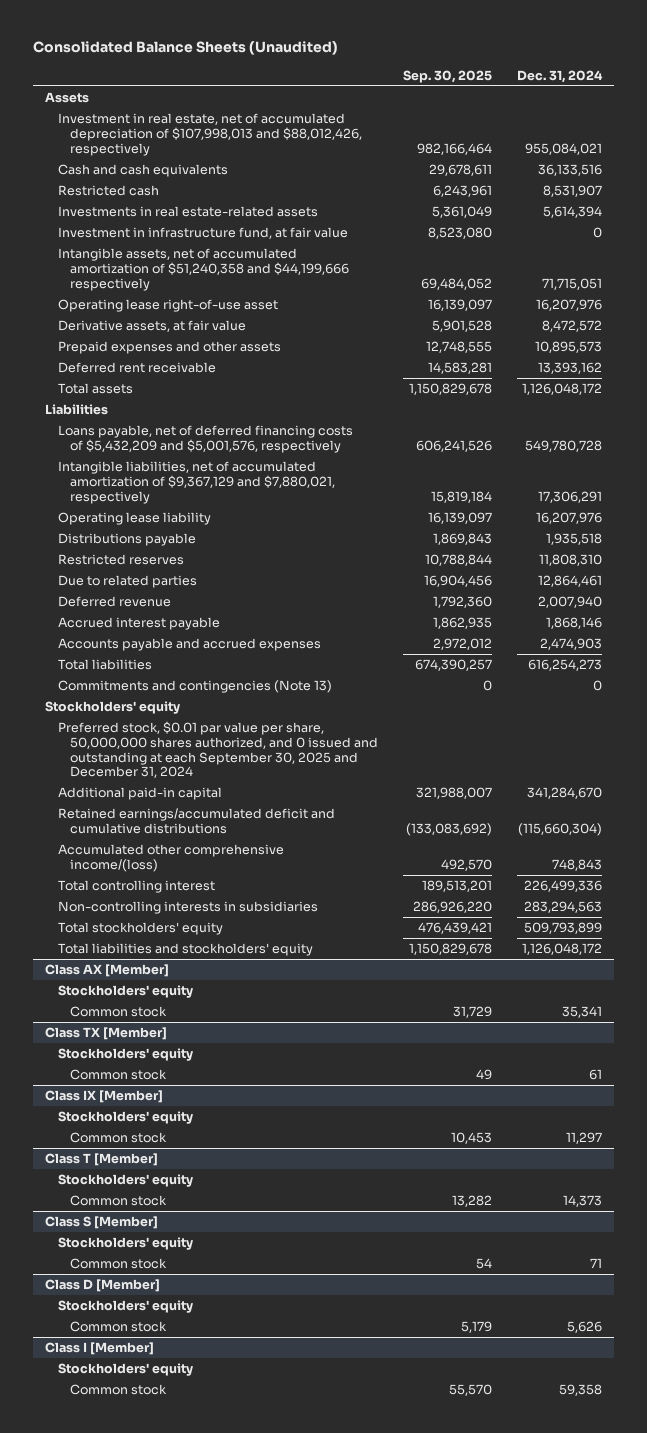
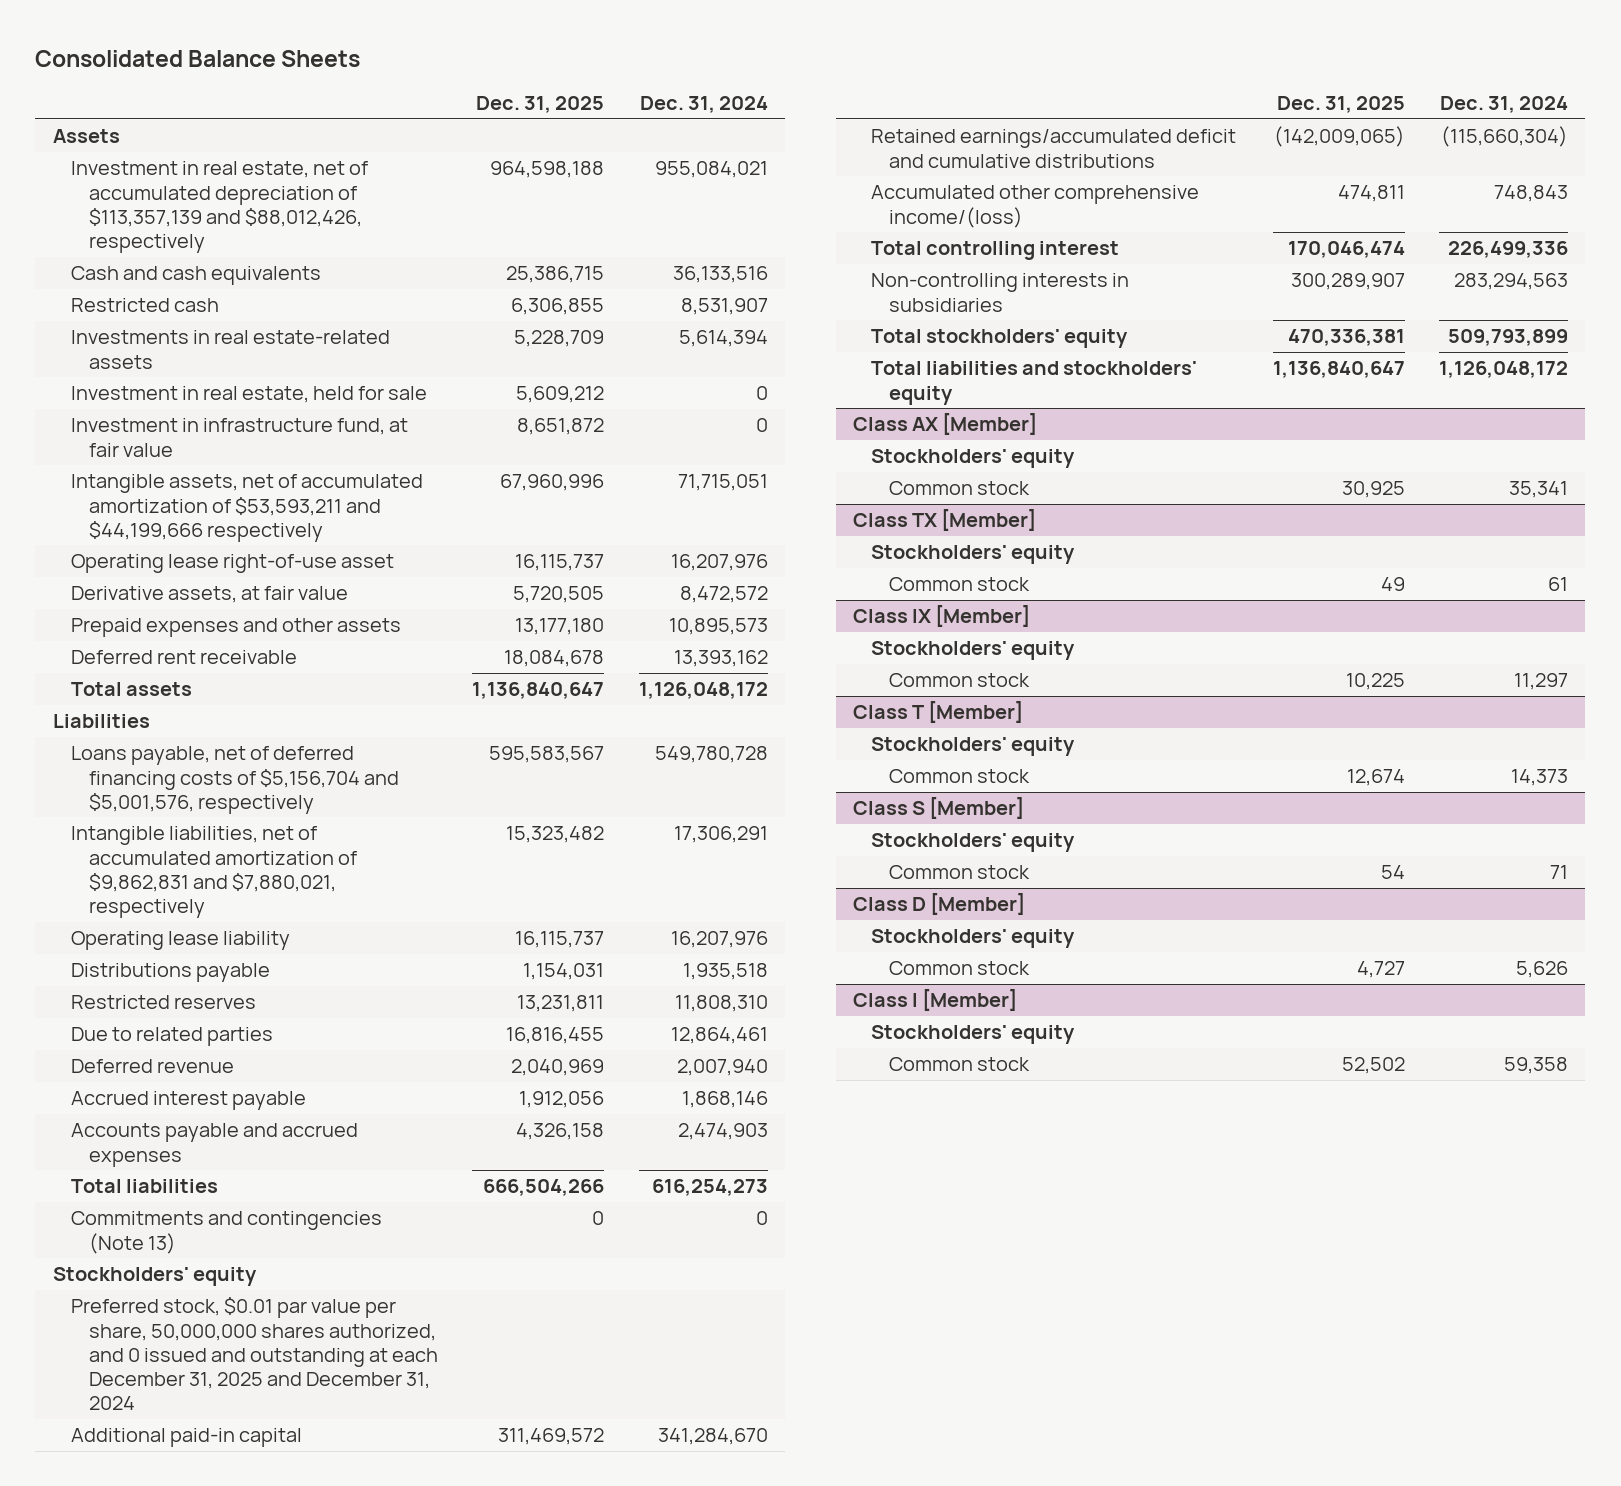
- Consolidated Balance Sheets (Unaudited)
+ Consolidated Balance Sheets
- | Sep. 30, 2025 | Dec. 31, 2024
+ | Dec. 31, 2025 | Dec. 31, 2024
- Investment in real estate, net of accumulated depreciation of $107,998,013 and $88,012,426, respectively | 982,166,464 | 955,084,021
+ Investment in real estate, net of accumulated depreciation of $113,357,139 and $88,012,426, respectively | 964,598,188 | 955,084,021
+ Investment in real estate, held for sale | 5,609,212 | 0
- Intangible assets, net of accumulated amortization of $51,240,358 and $44,199,666 respectively | 69,484,052 | 71,715,051
+ Intangible assets, net of accumulated amortization of $53,593,211 and $44,199,666 respectively | 67,960,996 | 71,715,051
- Loans payable, net of deferred financing costs of $5,432,209 and $5,001,576, respectively | 606,241,526 | 549,780,728
- Intangible liabilities, net of accumulated amortization of $9,367,129 and $7,880,021, respectively | 15,819,184 | 17,306,291
+ Loans payable, net of deferred financing costs of $5,156,704 and $5,001,576, respectively | 595,583,567 | 549,780,728
+ Intangible liabilities, net of accumulated amortization of $9,862,831 and $7,880,021, respectively | 15,323,482 | 17,306,291
- Preferred stock, $0.01 par value per share, 50,000,000 shares authorized, and 0 issued and outstanding at each September 30, 2025 and December 31, 2024
+ Preferred stock, $0.01 par value per share, 50,000,000 shares authorized, and 0 issued and outstanding at each December 31, 2025 and December 31, 2024

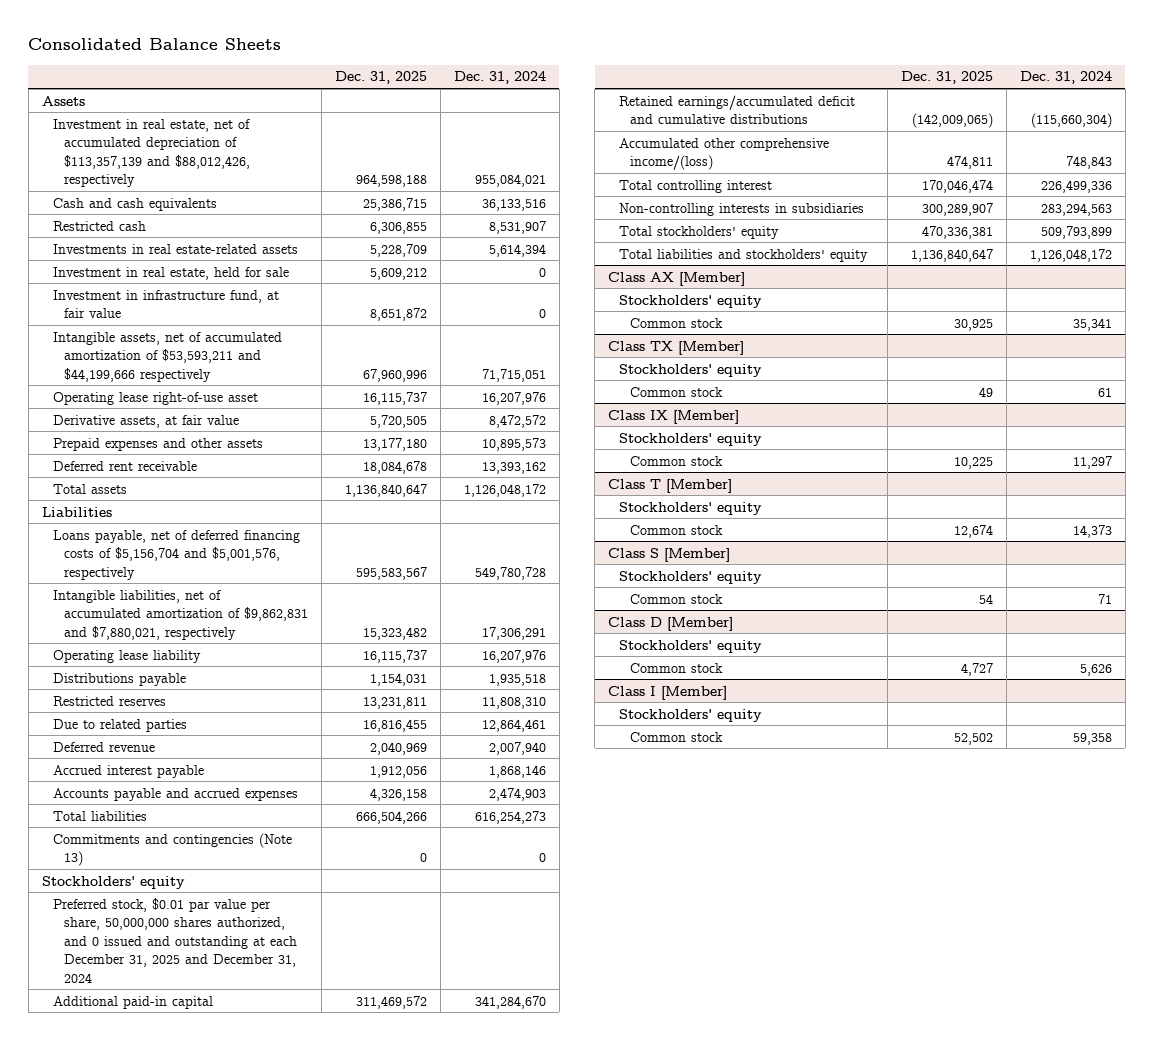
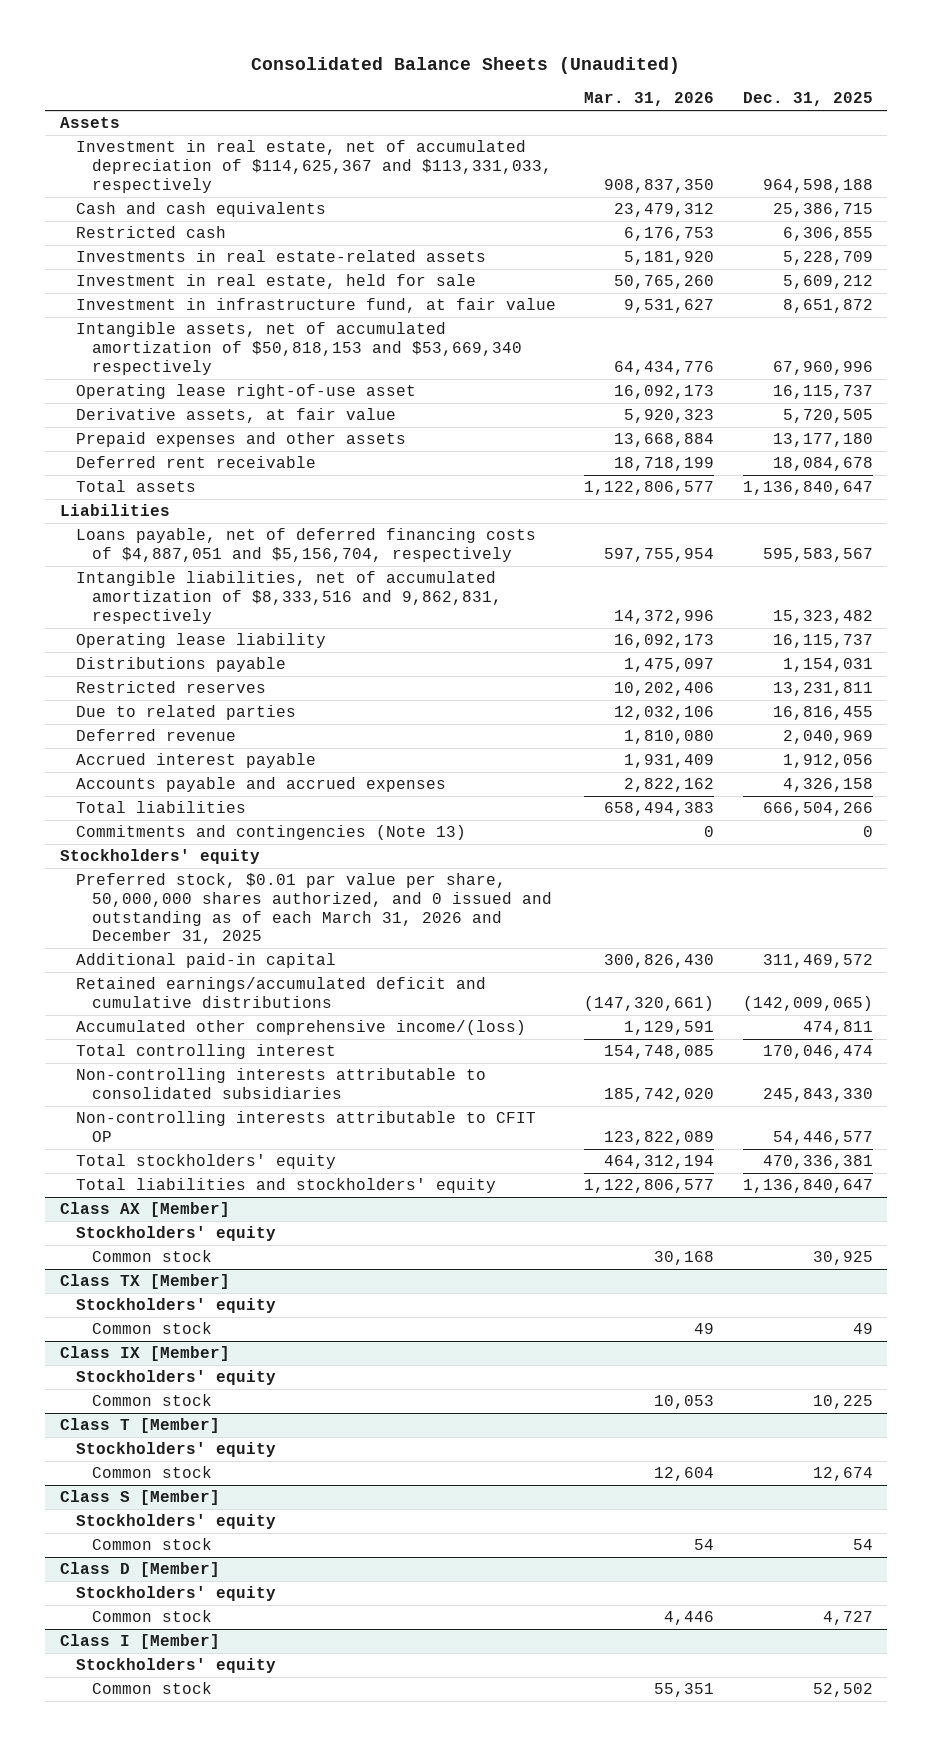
- Consolidated Balance Sheets
+ Consolidated Balance Sheets (Unaudited)
- | Dec. 31, 2025 | Dec. 31, 2024
+ | Mar. 31, 2026 | Dec. 31, 2025
- Investment in real estate, net of accumulated depreciation of $113,357,139 and $88,012,426, respectively | 964,598,188 | 955,084,021
+ Investment in real estate, net of accumulated depreciation of $114,625,367 and $113,331,033, respectively | 908,837,350 | 964,598,188
- Intangible assets, net of accumulated amortization of $53,593,211 and $44,199,666 respectively | 67,960,996 | 71,715,051
+ Intangible assets, net of accumulated amortization of $50,818,153 and $53,669,340 respectively | 64,434,776 | 67,960,996
- Loans payable, net of deferred financing costs of $5,156,704 and $5,001,576, respectively | 595,583,567 | 549,780,728
- Intangible liabilities, net of accumulated amortization of $9,862,831 and $7,880,021, respectively | 15,323,482 | 17,306,291
+ Loans payable, net of deferred financing costs of $4,887,051 and $5,156,704, respectively | 597,755,954 | 595,583,567
+ Intangible liabilities, net of accumulated amortization of $8,333,516 and 9,862,831, respectively | 14,372,996 | 15,323,482
- Preferred stock, $0.01 par value per share, 50,000,000 shares authorized, and 0 issued and outstanding at each December 31, 2025 and December 31, 2024
+ Preferred stock, $0.01 par value per share, 50,000,000 shares authorized, and 0 issued and outstanding as of each March 31, 2026 and December 31, 2025
- Non-controlling interests in subsidiaries | 300,289,907 | 283,294,563
+ Non-controlling interests attributable to consolidated subsidiaries | 185,742,020 | 245,843,330
+ Non-controlling interests attributable to CFIT OP | 123,822,089 | 54,446,577

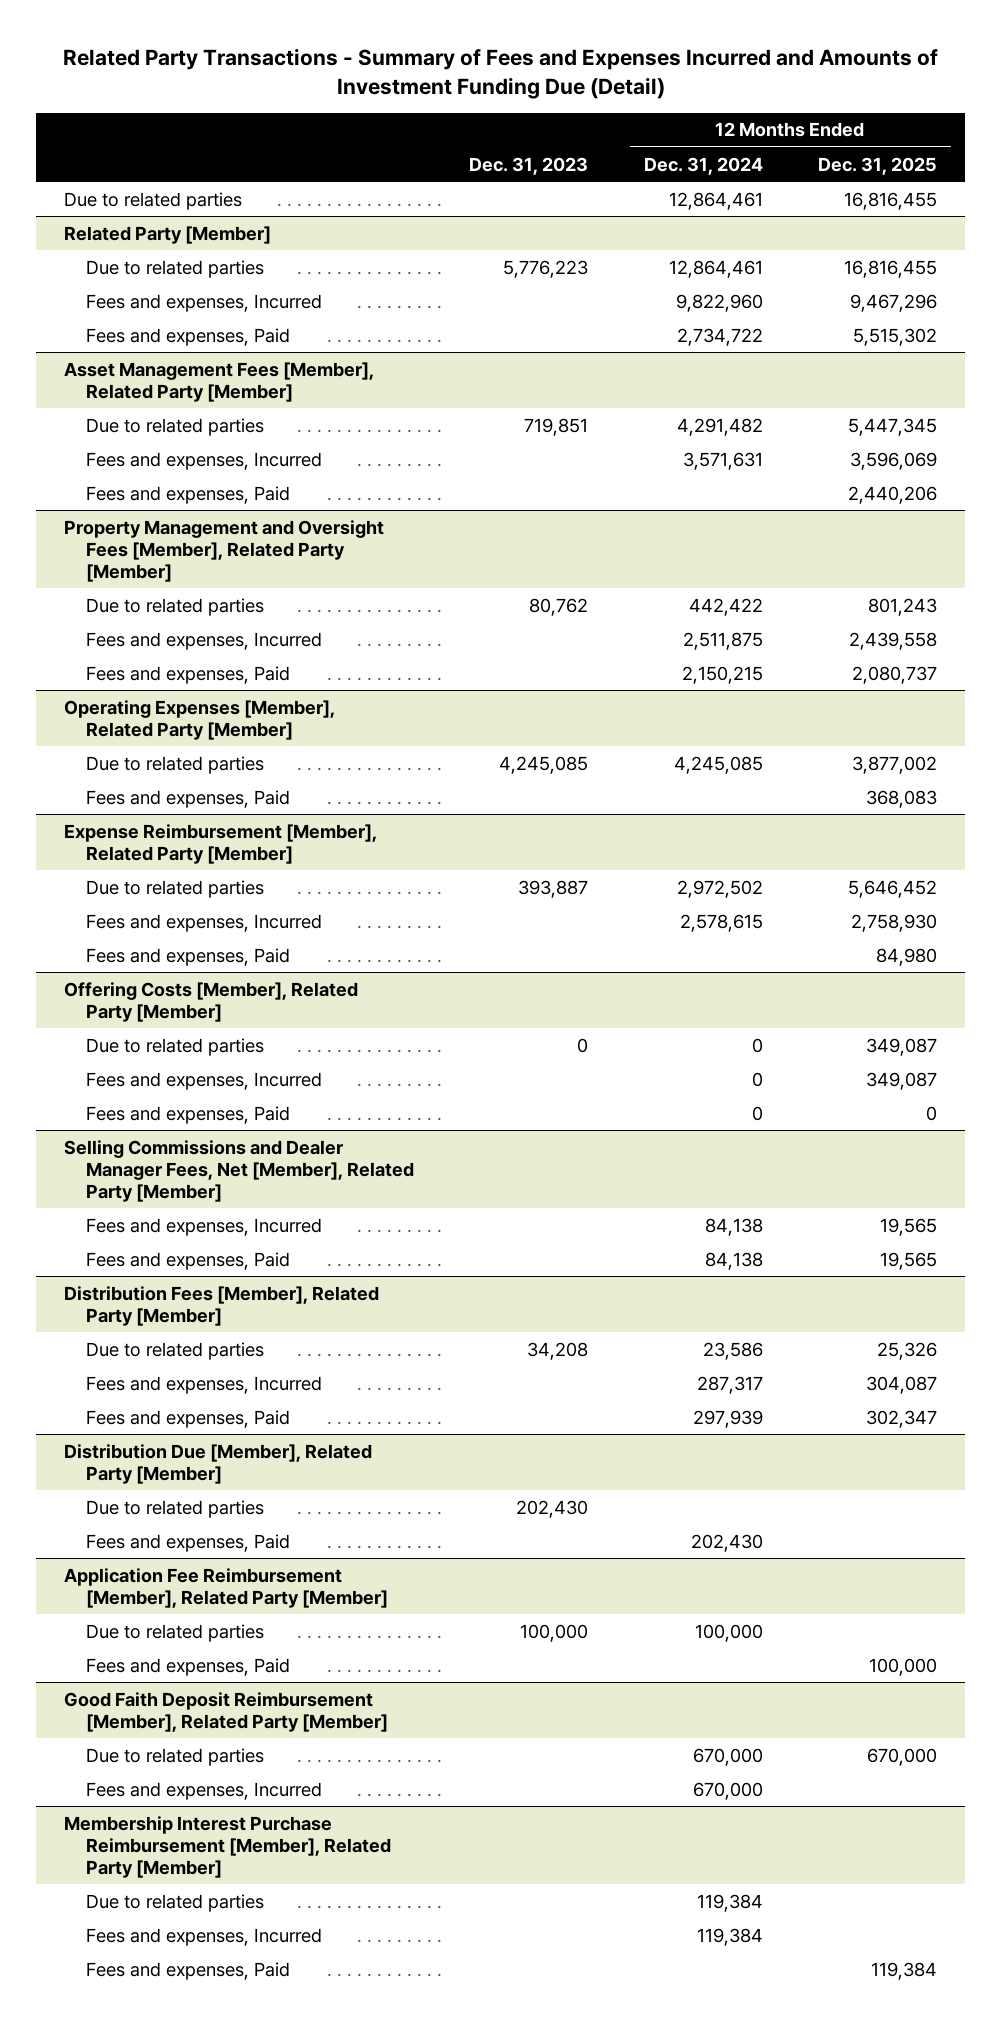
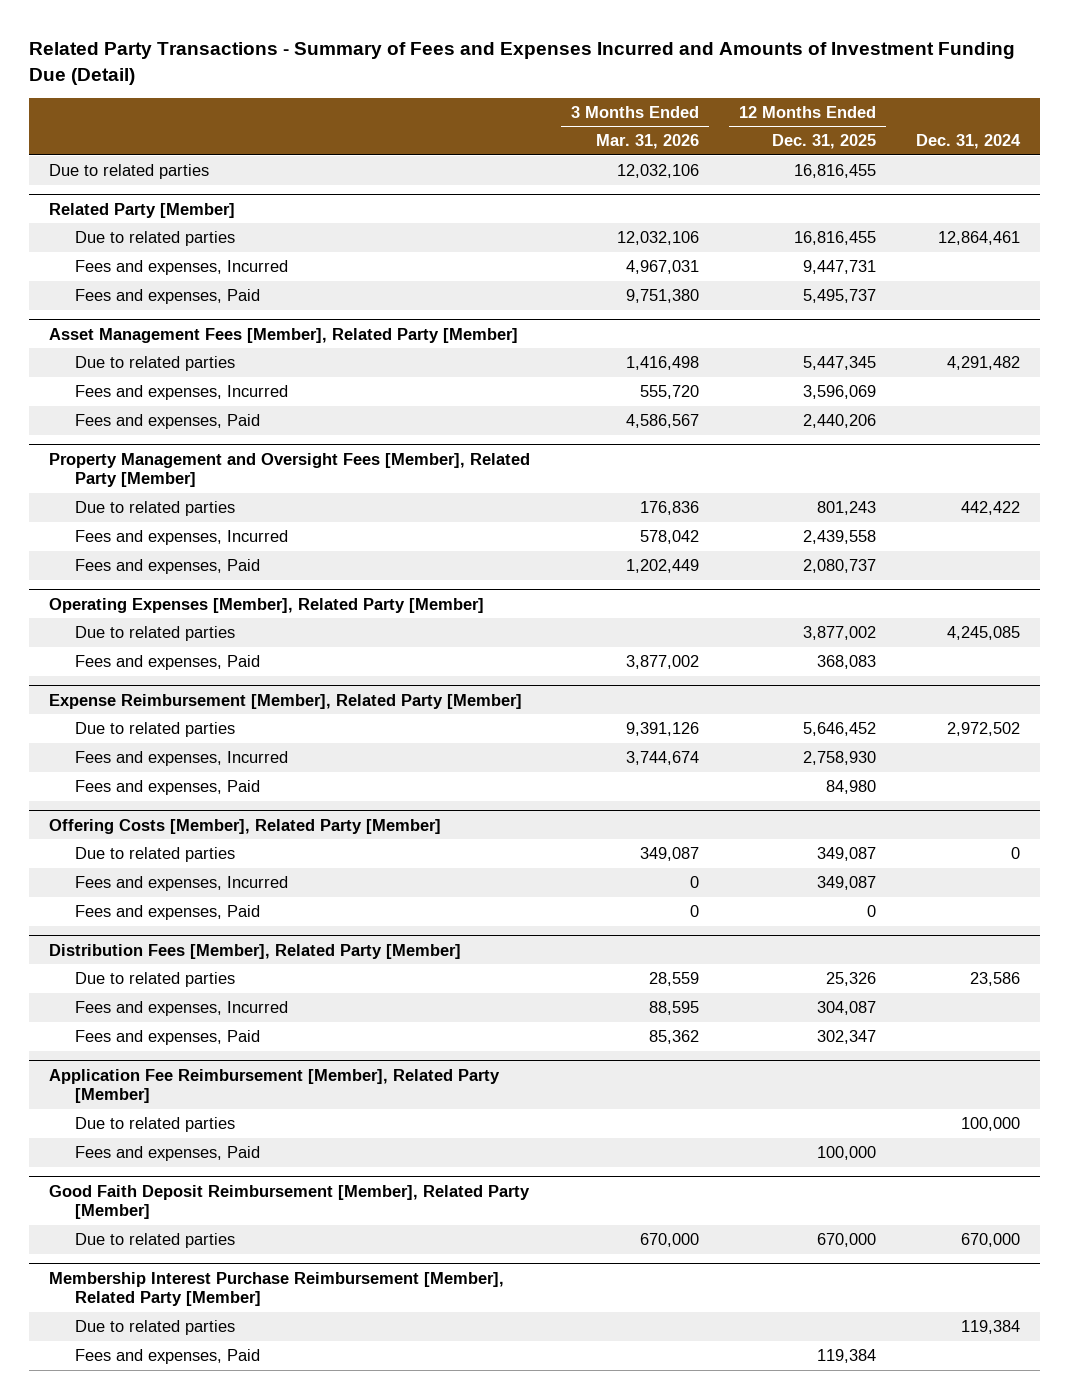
- | Dec. 31, 2023 | 12 Months Ended Dec. 31, 2024 | 12 Months Ended Dec. 31, 2025
+ | 3 Months Ended Mar. 31, 2026 | 12 Months Ended Dec. 31, 2025 | Dec. 31, 2024
@ Related Party [Member]
- Fees and expenses, Incurred | | 9,822,960 | 9,467,296
- Fees and expenses, Paid | | 2,734,722 | 5,515,302
+ Fees and expenses, Incurred | 4,967,031 | 9,447,731 |
+ Fees and expenses, Paid | 9,751,380 | 5,495,737 |
- Selling Commissions and Dealer Manager Fees, Net [Member], Related Party [Member]
- Fees and expenses, Incurred | | 84,138 | 19,565
- Fees and expenses, Paid | | 84,138 | 19,565
- Distribution Due [Member], Related Party [Member]
- Due to related parties | 202,430 | |
- Fees and expenses, Paid | | 202,430 |
@ Good Faith Deposit Reimbursement [Member], Related Party [Member]
- Fees and expenses, Incurred | | 670,000 |
@ Membership Interest Purchase Reimbursement [Member], Related Party [Member]
- Fees and expenses, Incurred | | 119,384 |

